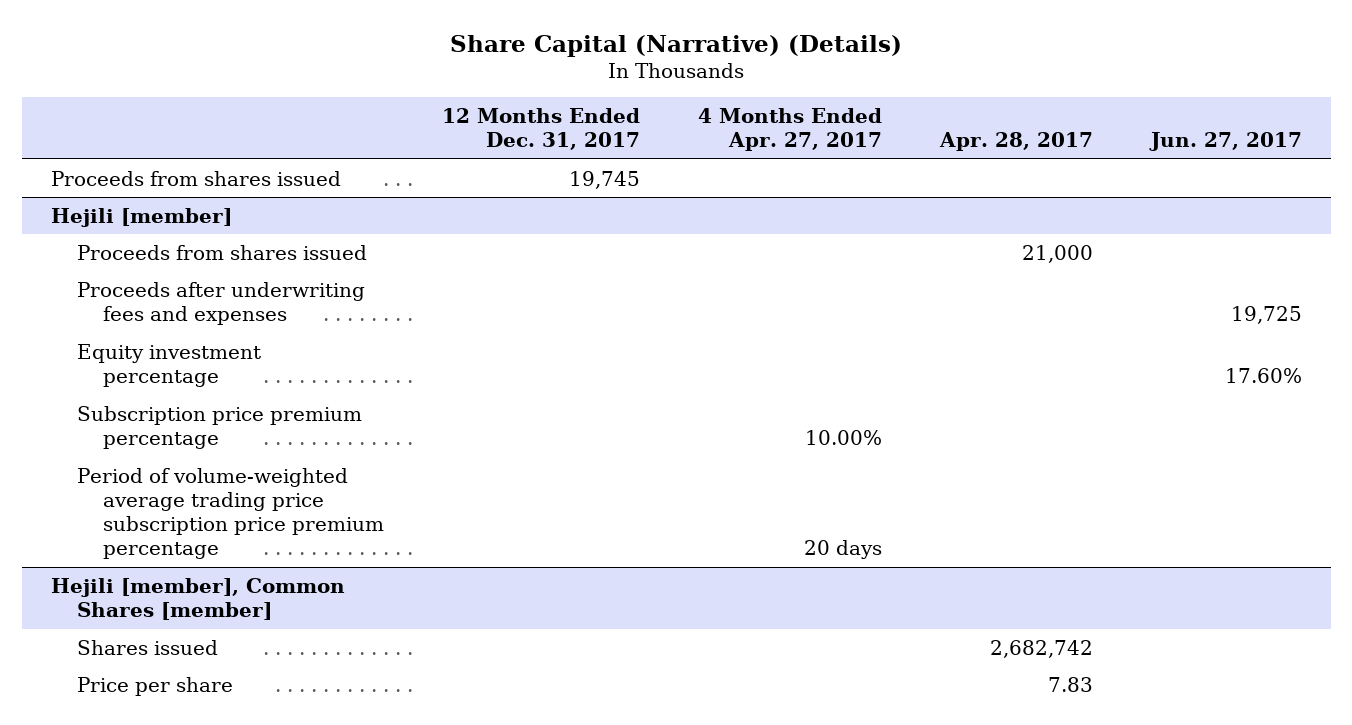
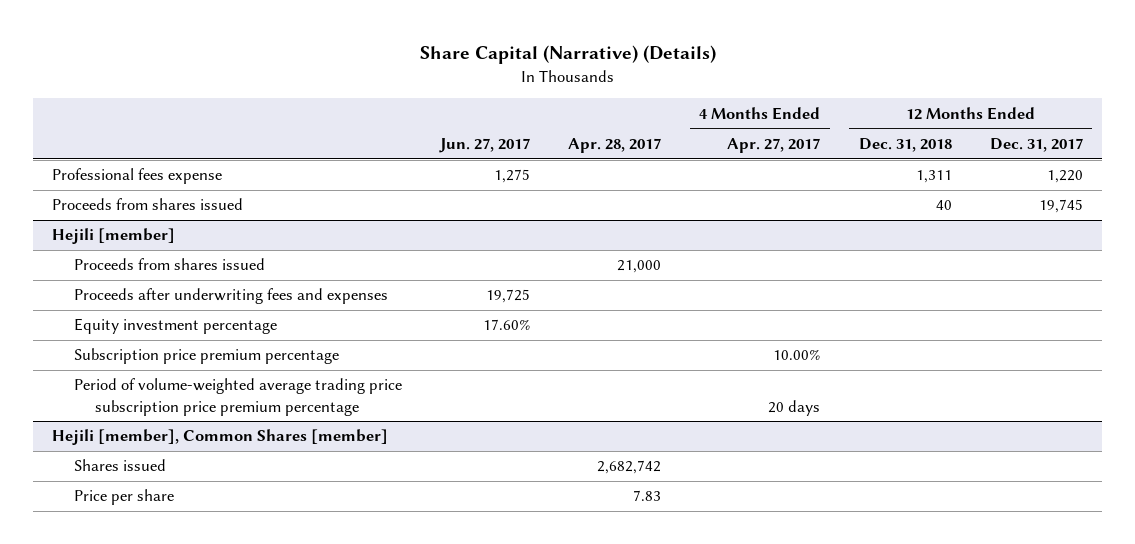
- | 12 Months Ended Dec. 31, 2017 | 4 Months Ended Apr. 27, 2017 | Apr. 28, 2017 | Jun. 27, 2017
+ | Jun. 27, 2017 | Apr. 28, 2017 | 4 Months Ended Apr. 27, 2017 | 12 Months Ended Dec. 31, 2018 | 12 Months Ended Dec. 31, 2017
+ Professional fees expense | 1,275 | | | 1,311 | 1,220

